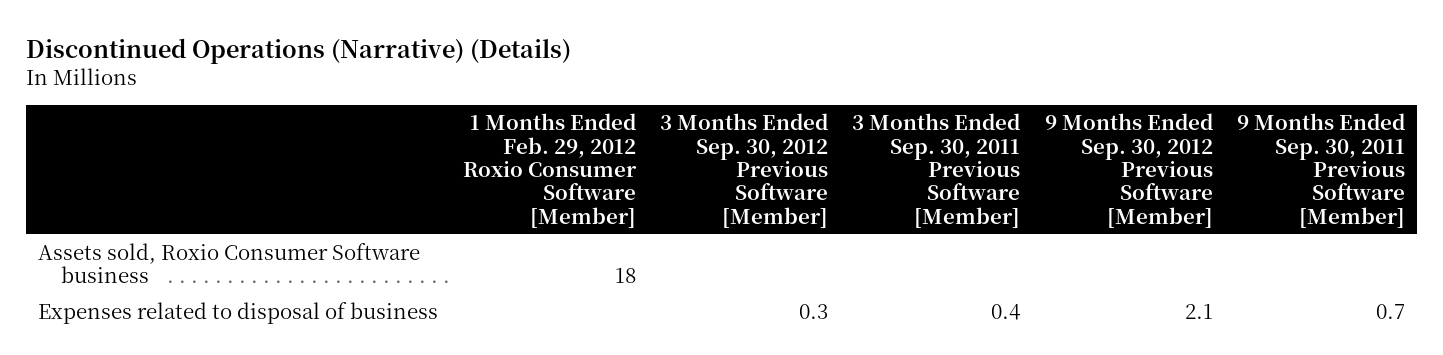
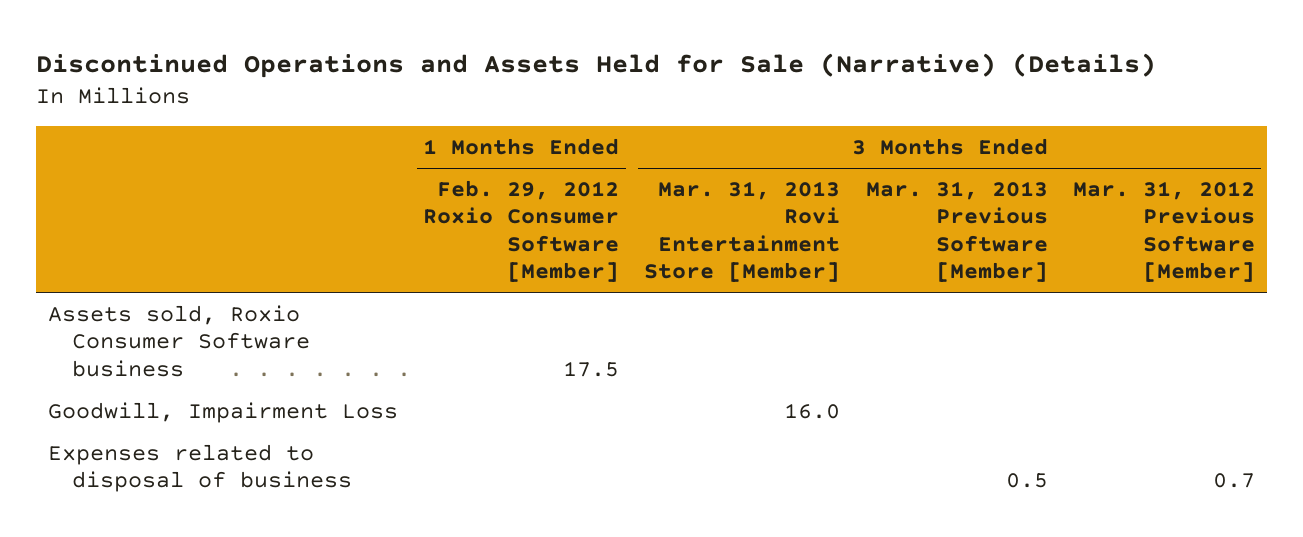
- Discontinued Operations (Narrative) (Details)
+ Discontinued Operations and Assets Held for Sale (Narrative) (Details)
- | 1 Months Ended Feb. 29, 2012 Roxio Consumer Software [Member] | 3 Months Ended Sep. 30, 2012 Previous Software [Member] | 3 Months Ended Sep. 30, 2011 Previous Software [Member] | 9 Months Ended Sep. 30, 2012 Previous Software [Member] | 9 Months Ended Sep. 30, 2011 Previous Software [Member]
+ | 1 Months Ended Feb. 29, 2012 Roxio Consumer Software [Member] | 3 Months Ended Mar. 31, 2013 Rovi Entertainment Store [Member] | 3 Months Ended Mar. 31, 2013 Previous Software [Member] | 3 Months Ended Mar. 31, 2012 Previous Software [Member]
- Assets sold, Roxio Consumer Software business | 18 | | | |
+ Assets sold, Roxio Consumer Software business | 17.5 | | |
+ Goodwill, Impairment Loss | | 16.0 | |

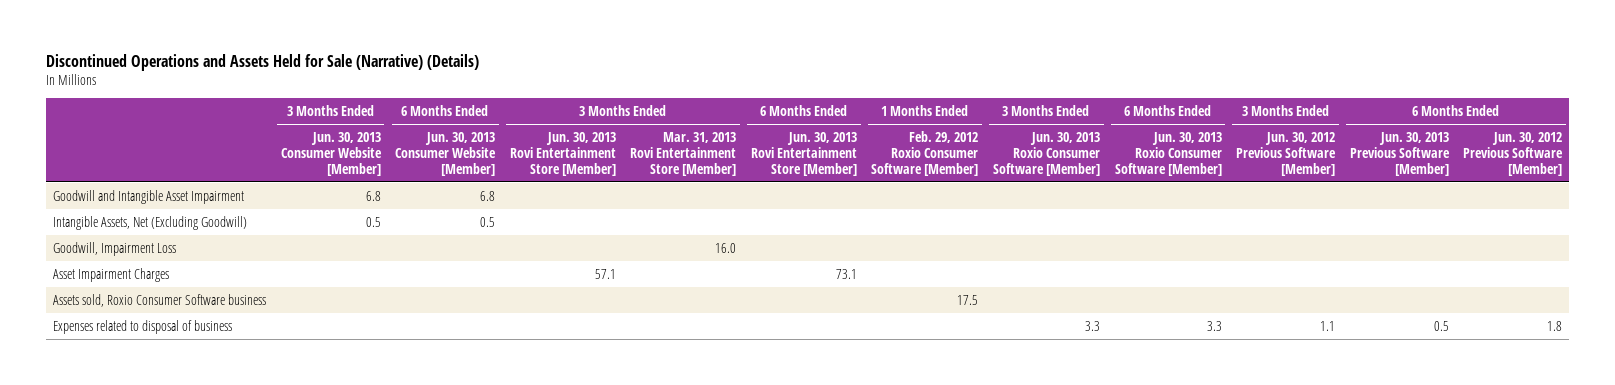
- | 1 Months Ended Feb. 29, 2012 Roxio Consumer Software [Member] | 3 Months Ended Mar. 31, 2013 Rovi Entertainment Store [Member] | 3 Months Ended Mar. 31, 2013 Previous Software [Member] | 3 Months Ended Mar. 31, 2012 Previous Software [Member]
+ | 3 Months Ended Jun. 30, 2013 Consumer Website [Member] | 6 Months Ended Jun. 30, 2013 Consumer Website [Member] | 3 Months Ended Jun. 30, 2013 Rovi Entertainment Store [Member] | 3 Months Ended Mar. 31, 2013 Rovi Entertainment Store [Member] | 6 Months Ended Jun. 30, 2013 Rovi Entertainment Store [Member] | 1 Months Ended Feb. 29, 2012 Roxio Consumer Software [Member] | 3 Months Ended Jun. 30, 2013 Roxio Consumer Software [Member] | 6 Months Ended Jun. 30, 2013 Roxio Consumer Software [Member] | 3 Months Ended Jun. 30, 2012 Previous Software [Member] | 6 Months Ended Jun. 30, 2013 Previous Software [Member] | 6 Months Ended Jun. 30, 2012 Previous Software [Member]
+ Goodwill and Intangible Asset Impairment | 6.8 | 6.8 | | | | | | | | |
+ Intangible Assets, Net (Excluding Goodwill) | 0.5 | 0.5 | | | | | | | | |
+ Asset Impairment Charges | | | 57.1 | | 73.1 | | | | | |
moved down: Assets sold, Roxio Consumer Software business | | | | | | 17.5 | | | | |

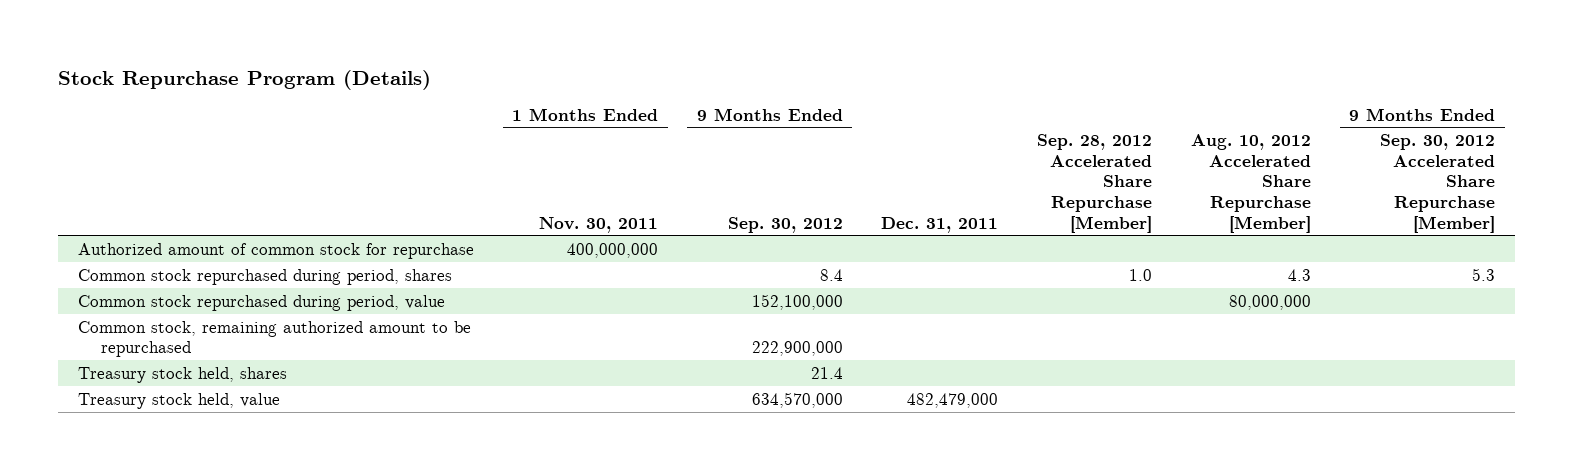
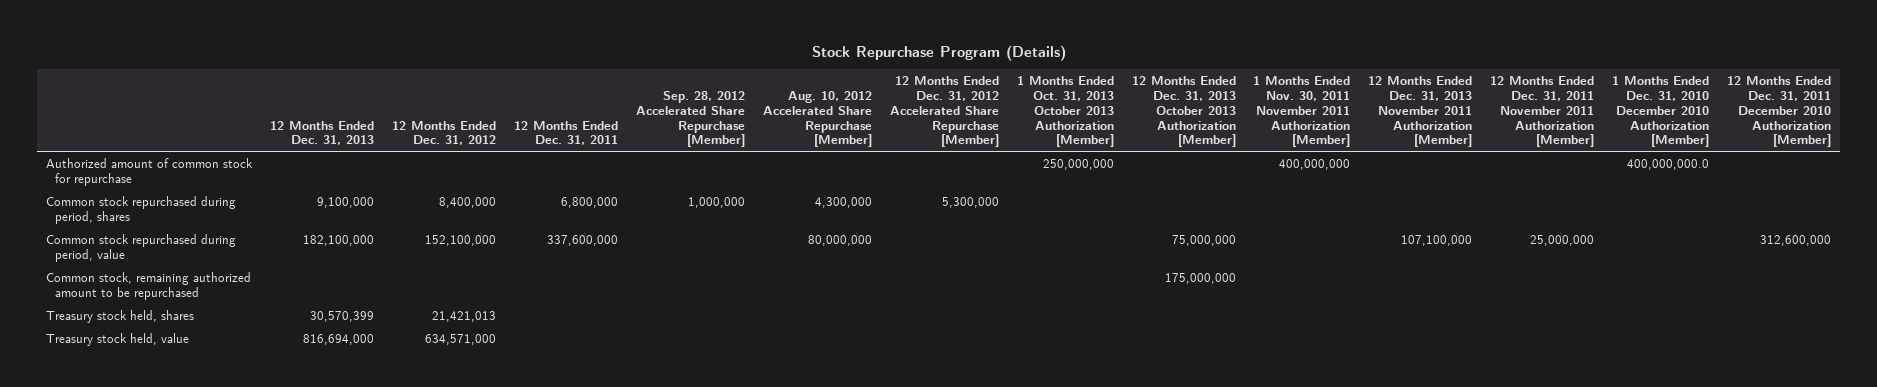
- | 1 Months Ended Nov. 30, 2011 | 9 Months Ended Sep. 30, 2012 | Dec. 31, 2011 | Sep. 28, 2012 Accelerated Share Repurchase [Member] | Aug. 10, 2012 Accelerated Share Repurchase [Member] | 9 Months Ended Sep. 30, 2012 Accelerated Share Repurchase [Member]
+ | 12 Months Ended Dec. 31, 2013 | 12 Months Ended Dec. 31, 2012 | 12 Months Ended Dec. 31, 2011 | Sep. 28, 2012 Accelerated Share Repurchase [Member] | Aug. 10, 2012 Accelerated Share Repurchase [Member] | 12 Months Ended Dec. 31, 2012 Accelerated Share Repurchase [Member] | 1 Months Ended Oct. 31, 2013 October 2013 Authorization [Member] | 12 Months Ended Dec. 31, 2013 October 2013 Authorization [Member] | 1 Months Ended Nov. 30, 2011 November 2011 Authorization [Member] | 12 Months Ended Dec. 31, 2013 November 2011 Authorization [Member] | 12 Months Ended Dec. 31, 2011 November 2011 Authorization [Member] | 1 Months Ended Dec. 31, 2010 December 2010 Authorization [Member] | 12 Months Ended Dec. 31, 2011 December 2010 Authorization [Member]
- Common stock repurchased during period, shares | | 8.4 | | 1.0 | 4.3 | 5.3
+ Common stock repurchased during period, shares | 9,100,000 | 8,400,000 | 6,800,000 | 1,000,000 | 4,300,000 | 5,300,000 | | | | | | |

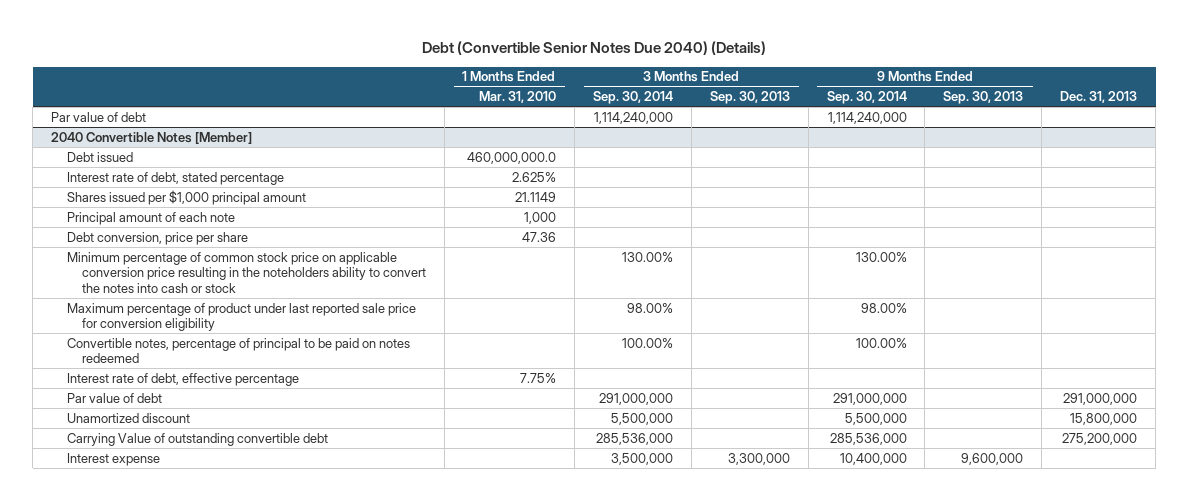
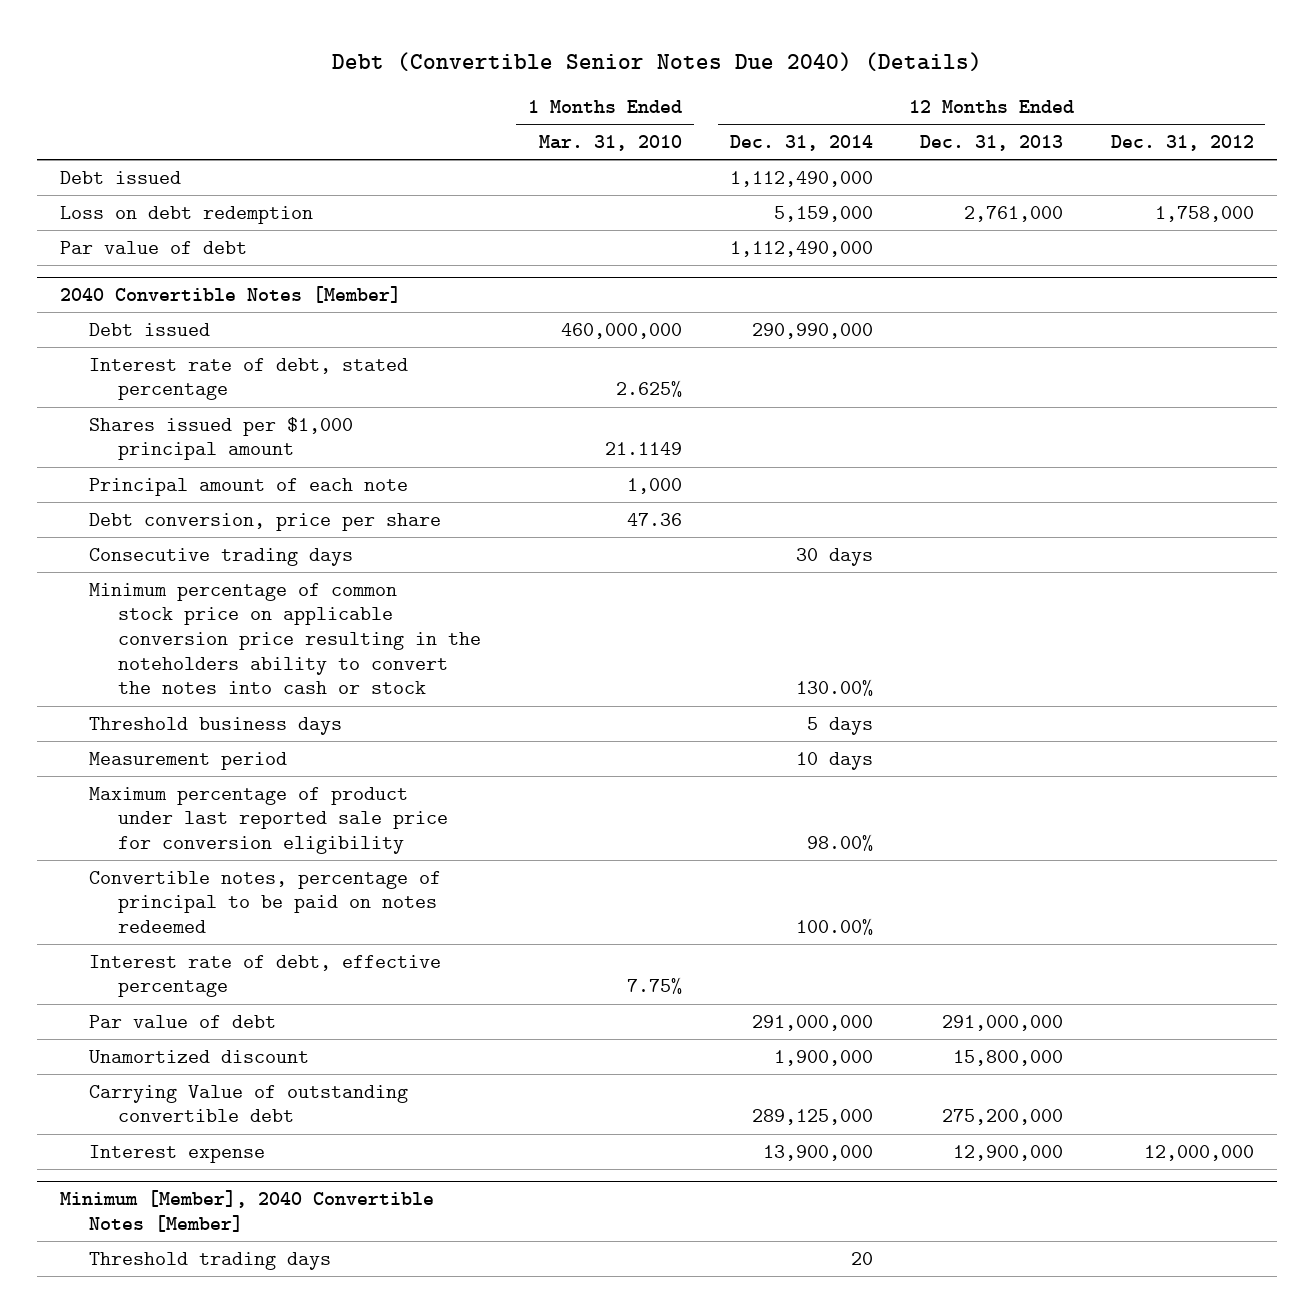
- | 1 Months Ended Mar. 31, 2010 | 3 Months Ended Sep. 30, 2014 | 3 Months Ended Sep. 30, 2013 | 9 Months Ended Sep. 30, 2014 | 9 Months Ended Sep. 30, 2013 | Dec. 31, 2013
+ | 1 Months Ended Mar. 31, 2010 | 12 Months Ended Dec. 31, 2014 | 12 Months Ended Dec. 31, 2013 | 12 Months Ended Dec. 31, 2012
+ Debt issued | | 1,112,490,000 | |
+ Loss on debt redemption | | 5,159,000 | 2,761,000 | 1,758,000
@ 2040 Convertible Notes [Member]
- Debt issued | 460,000,000.0 | | | | |
+ Debt issued | 460,000,000 | 290,990,000 | |
+ Consecutive trading days | | 30 days | |
+ Threshold business days | | 5 days | |
+ Measurement period | | 10 days | |
+ Minimum [Member], 2040 Convertible Notes [Member]
+ Threshold trading days | | 20 | |

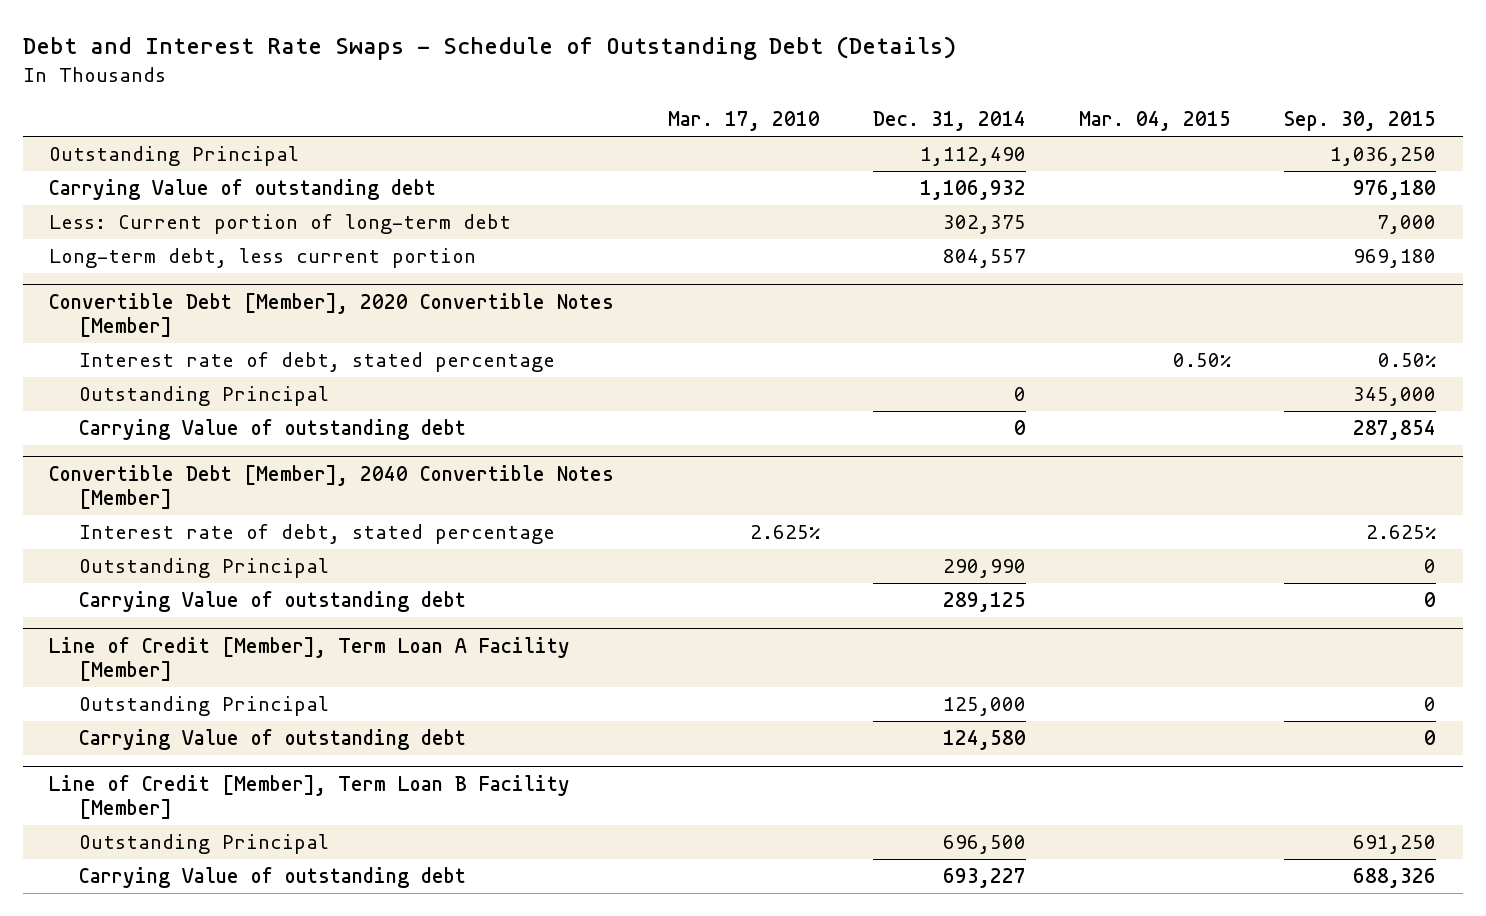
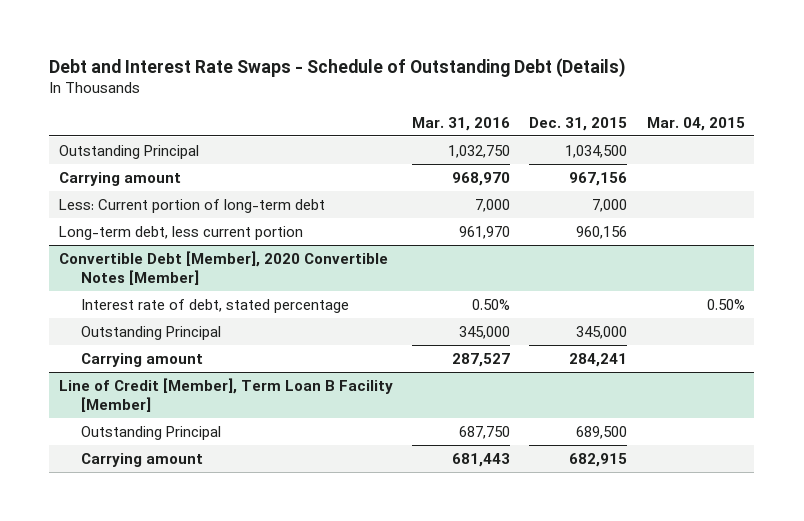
- | Mar. 17, 2010 | Dec. 31, 2014 | Mar. 04, 2015 | Sep. 30, 2015
+ | Mar. 31, 2016 | Dec. 31, 2015 | Mar. 04, 2015
- Carrying Value of outstanding debt | | 1,106,932 | | 976,180
+ Carrying amount | 968,970 | 967,156 |
@ Convertible Debt [Member], 2020 Convertible Notes [Member]
- Carrying Value of outstanding debt | | 0 | | 287,854
- Convertible Debt [Member], 2040 Convertible Notes [Member]
- Interest rate of debt, stated percentage | 2.625% | | | 2.625%
- Outstanding Principal | | 290,990 | | 0
- Carrying Value of outstanding debt | | 289,125 | | 0
- Line of Credit [Member], Term Loan A Facility [Member]
- Outstanding Principal | | 125,000 | | 0
- Carrying Value of outstanding debt | | 124,580 | | 0
@ Convertible Debt [Member], 2020 Convertible Notes [Member]
+ Carrying amount | 287,527 | 284,241 |
@ Line of Credit [Member], Term Loan B Facility [Member]
- Carrying Value of outstanding debt | | 693,227 | | 688,326
+ Carrying amount | 681,443 | 682,915 |

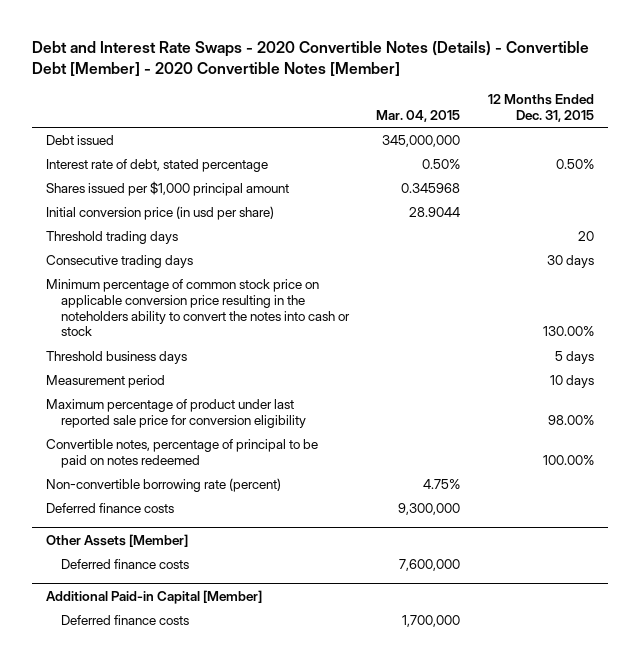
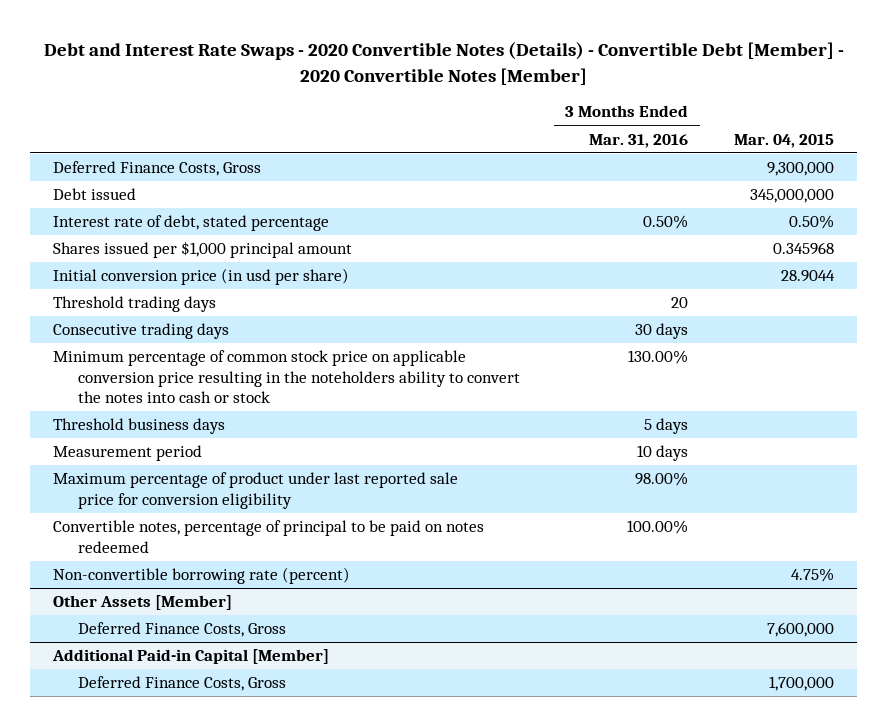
- | Mar. 04, 2015 | 12 Months Ended Dec. 31, 2015
+ | 3 Months Ended Mar. 31, 2016 | Mar. 04, 2015
+ Deferred Finance Costs, Gross | | 9,300,000
- Deferred finance costs | 9,300,000 |
@ Other Assets [Member]
- Deferred finance costs | 7,600,000 |
+ Deferred Finance Costs, Gross | | 7,600,000
@ Additional Paid-in Capital [Member]
- Deferred finance costs | 1,700,000 |
+ Deferred Finance Costs, Gross | | 1,700,000

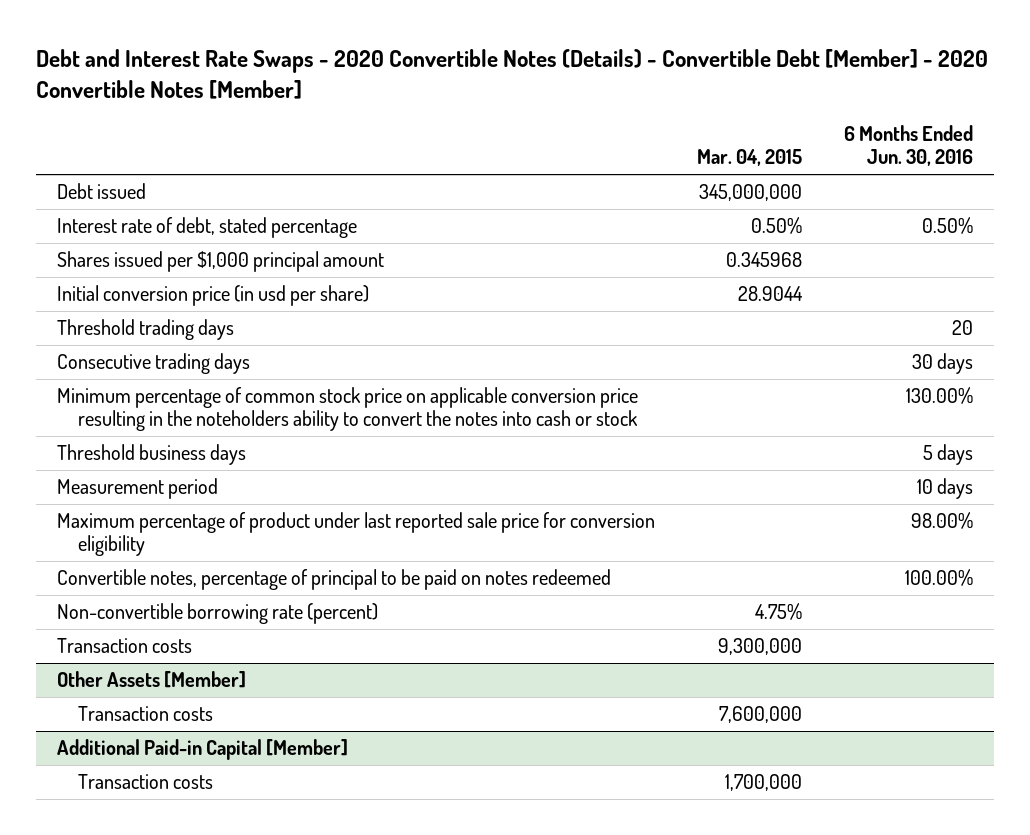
- | 3 Months Ended Mar. 31, 2016 | Mar. 04, 2015
+ | Mar. 04, 2015 | 6 Months Ended Jun. 30, 2016
- Deferred Finance Costs, Gross | | 9,300,000
+ Transaction costs | 9,300,000 |
@ Other Assets [Member]
- Deferred Finance Costs, Gross | | 7,600,000
+ Transaction costs | 7,600,000 |
@ Additional Paid-in Capital [Member]
- Deferred Finance Costs, Gross | | 1,700,000
+ Transaction costs | 1,700,000 |

